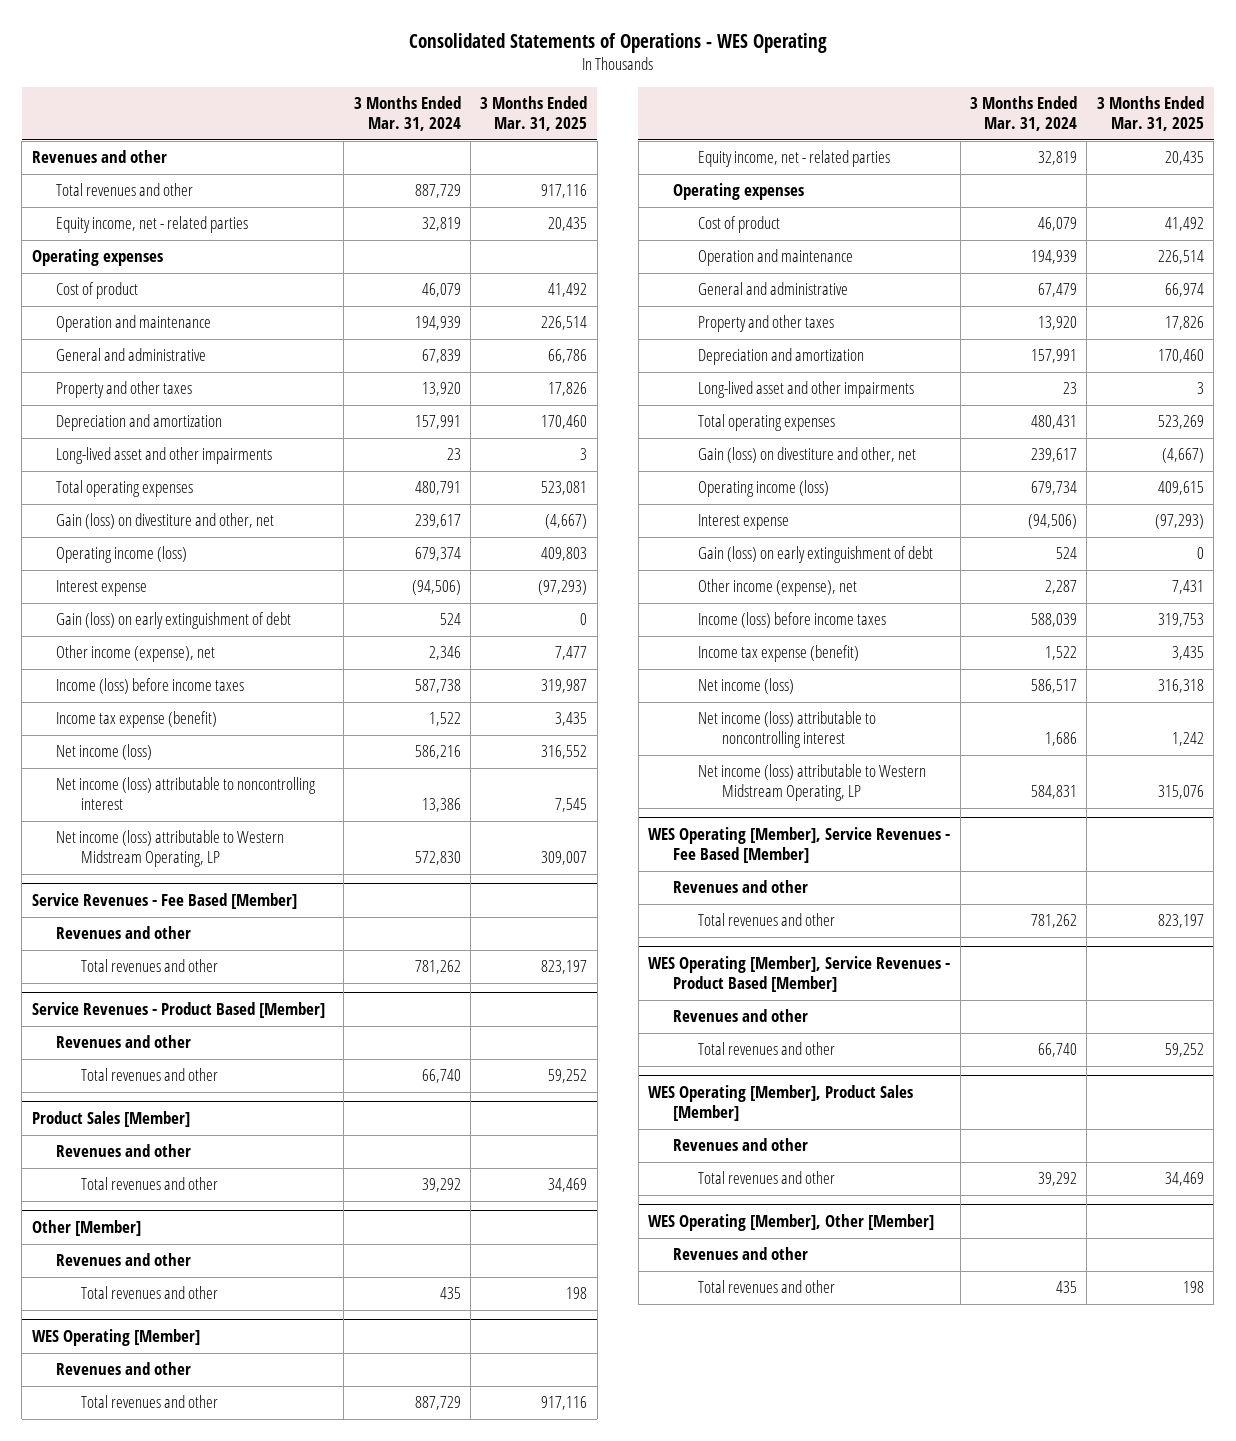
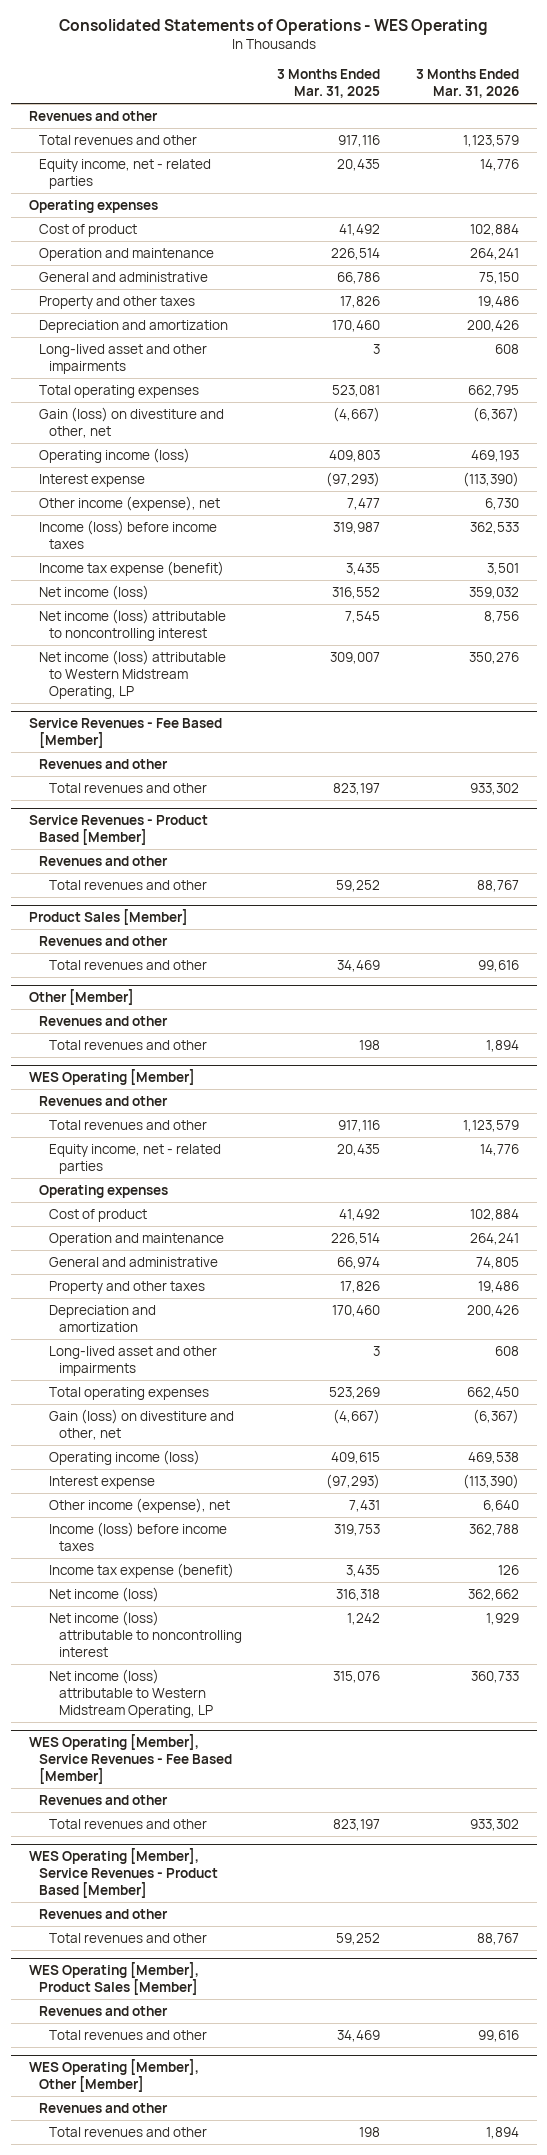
- | 3 Months Ended Mar. 31, 2024 | 3 Months Ended Mar. 31, 2025
+ | 3 Months Ended Mar. 31, 2025 | 3 Months Ended Mar. 31, 2026
- Gain (loss) on early extinguishment of debt | 524 | 0
@ WES Operating [Member]
- Gain (loss) on early extinguishment of debt | 524 | 0

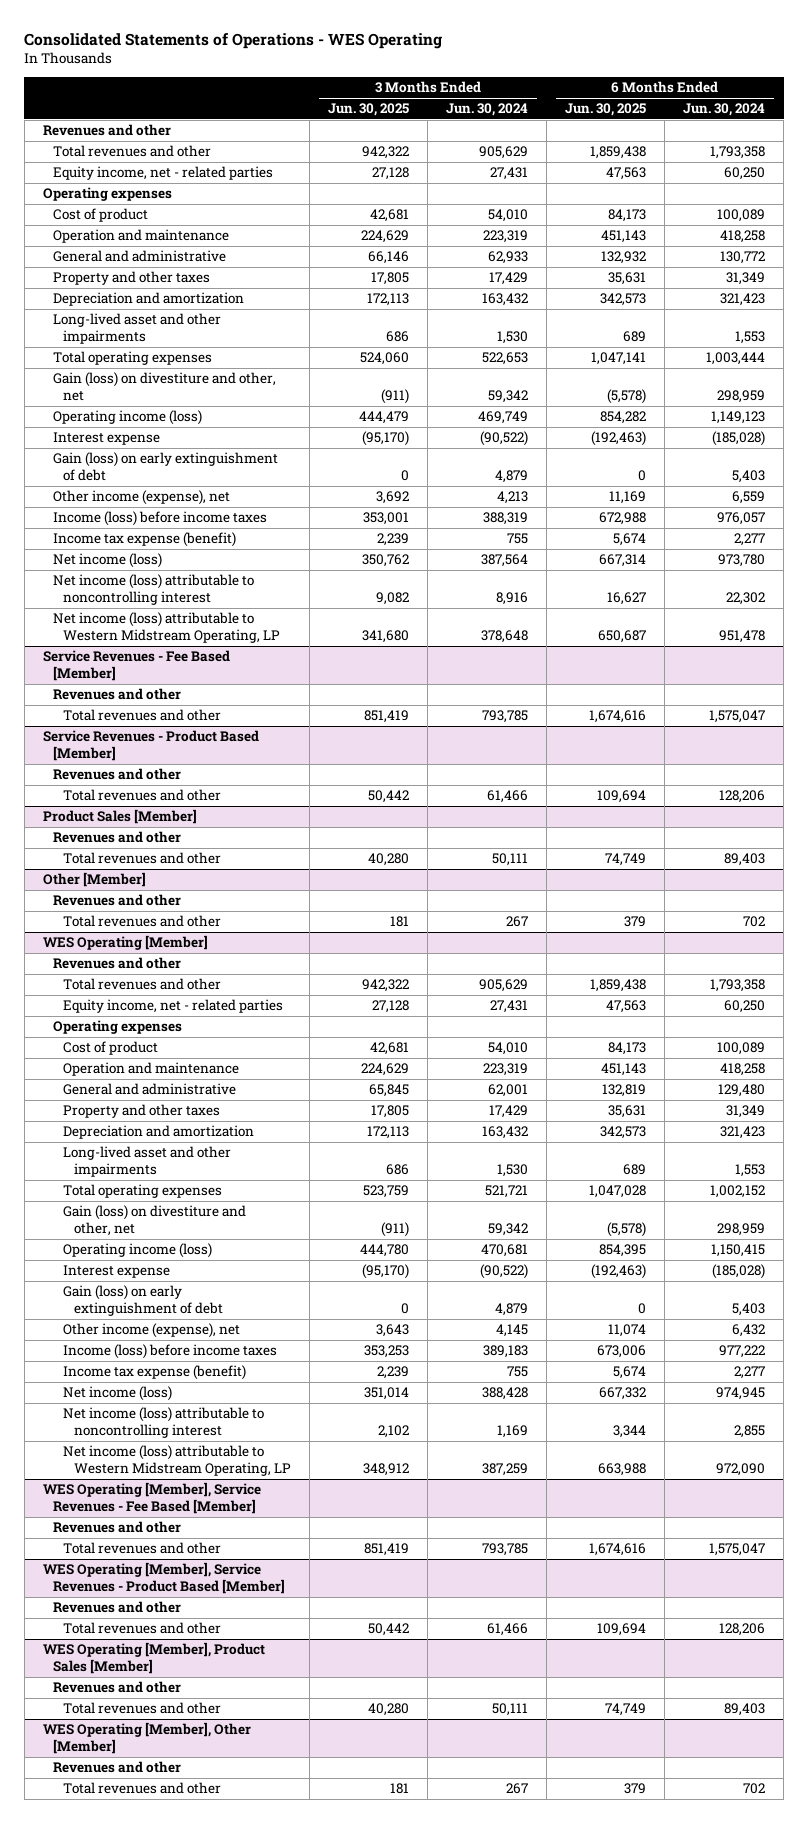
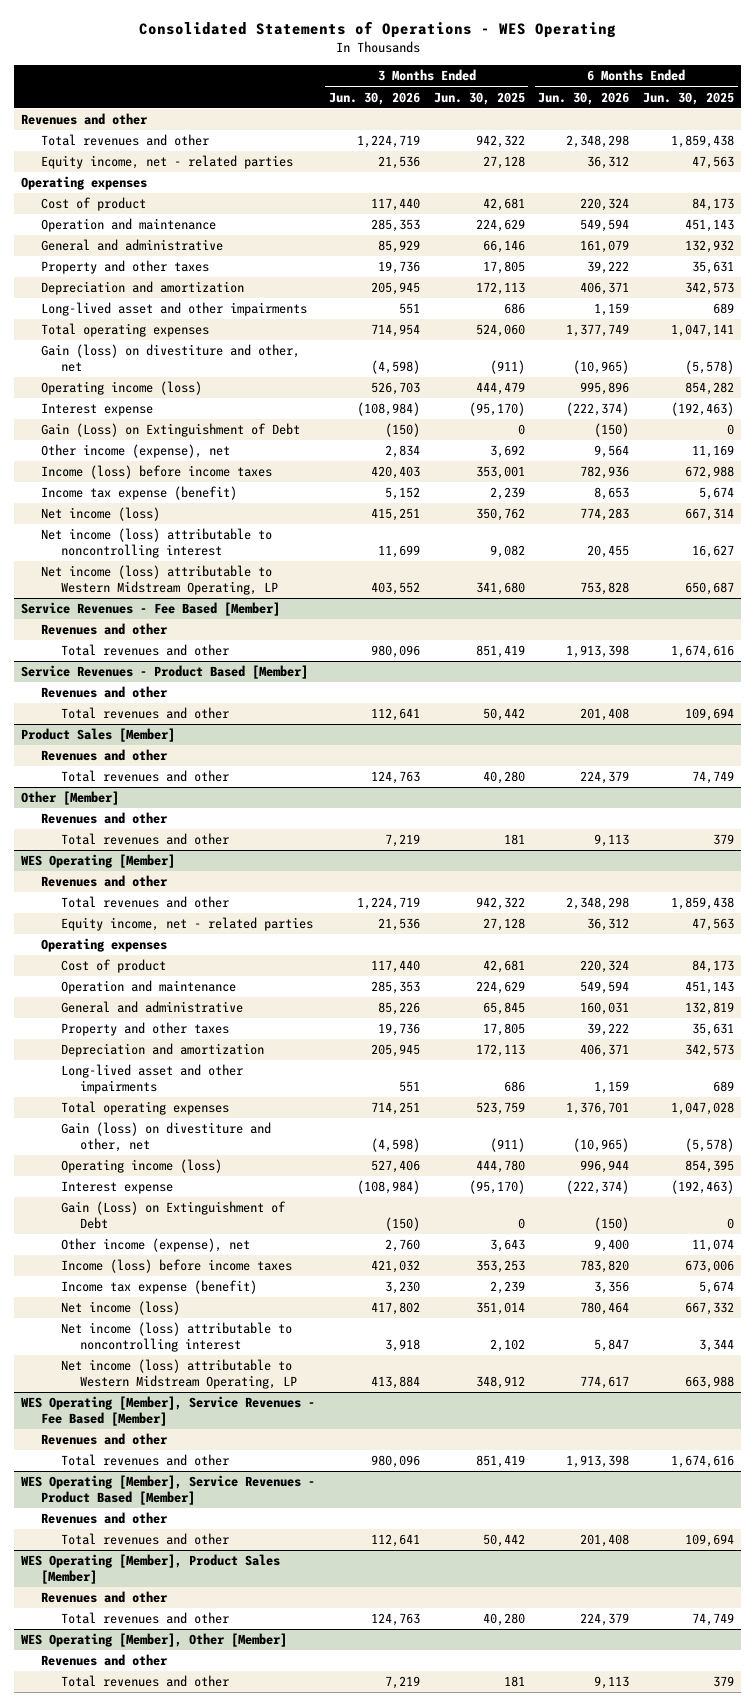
- | 3 Months Ended Jun. 30, 2025 | 3 Months Ended Jun. 30, 2024 | 6 Months Ended Jun. 30, 2025 | 6 Months Ended Jun. 30, 2024
+ | 3 Months Ended Jun. 30, 2026 | 3 Months Ended Jun. 30, 2025 | 6 Months Ended Jun. 30, 2026 | 6 Months Ended Jun. 30, 2025
- Gain (loss) on early extinguishment of debt | 0 | 4,879 | 0 | 5,403
+ Gain (Loss) on Extinguishment of Debt | (150) | 0 | (150) | 0
@ WES Operating [Member]
- Gain (loss) on early extinguishment of debt | 0 | 4,879 | 0 | 5,403
+ Gain (Loss) on Extinguishment of Debt | (150) | 0 | (150) | 0

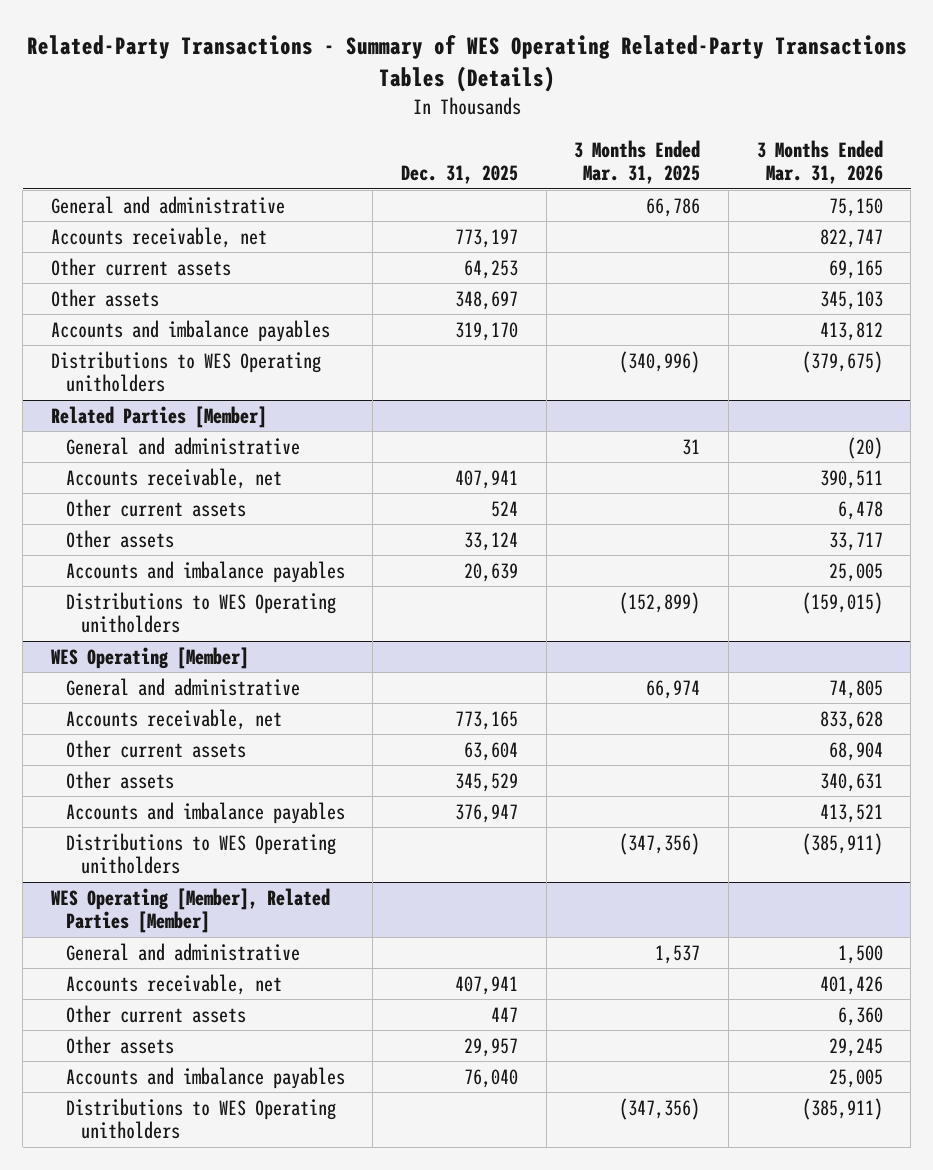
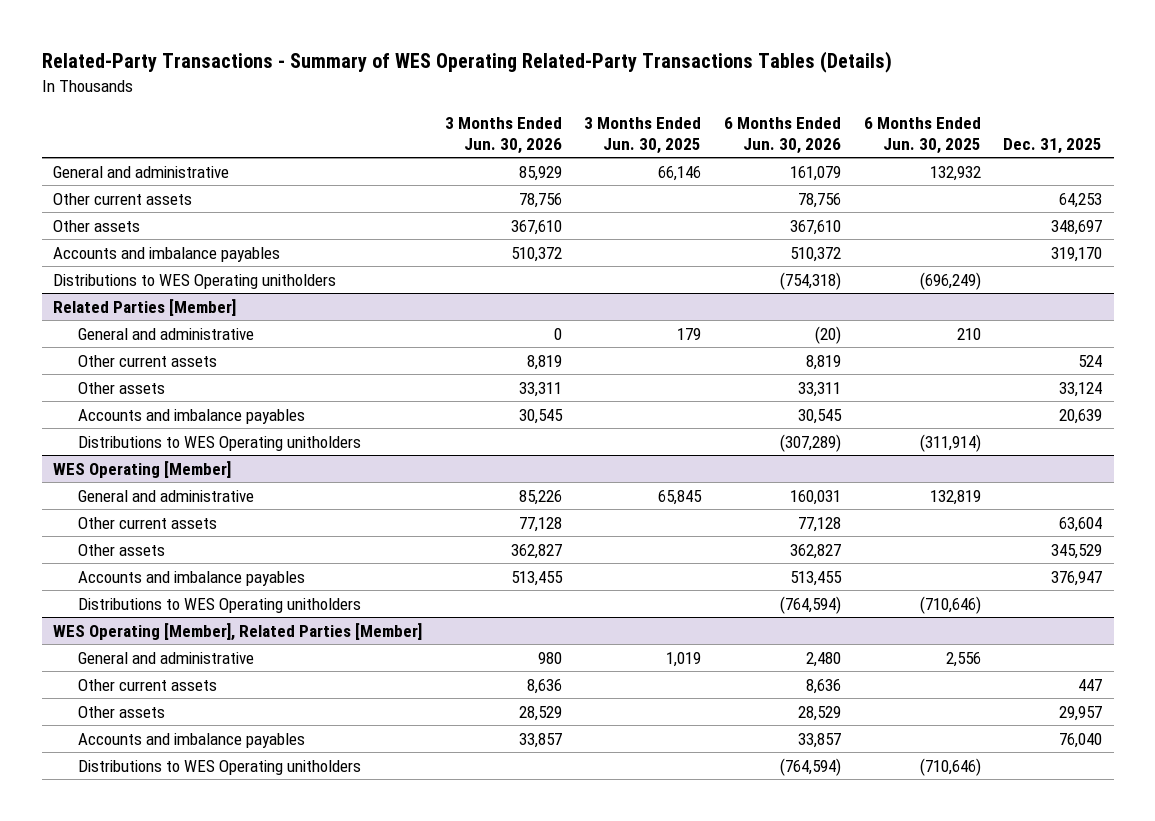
- | Dec. 31, 2025 | 3 Months Ended Mar. 31, 2025 | 3 Months Ended Mar. 31, 2026
+ | 3 Months Ended Jun. 30, 2026 | 3 Months Ended Jun. 30, 2025 | 6 Months Ended Jun. 30, 2026 | 6 Months Ended Jun. 30, 2025 | Dec. 31, 2025
- Accounts receivable, net | 773,197 | | 822,747
@ Related Parties [Member]
- Accounts receivable, net | 407,941 | | 390,511
@ WES Operating [Member]
- Accounts receivable, net | 773,165 | | 833,628
@ WES Operating [Member], Related Parties [Member]
- Accounts receivable, net | 407,941 | | 401,426

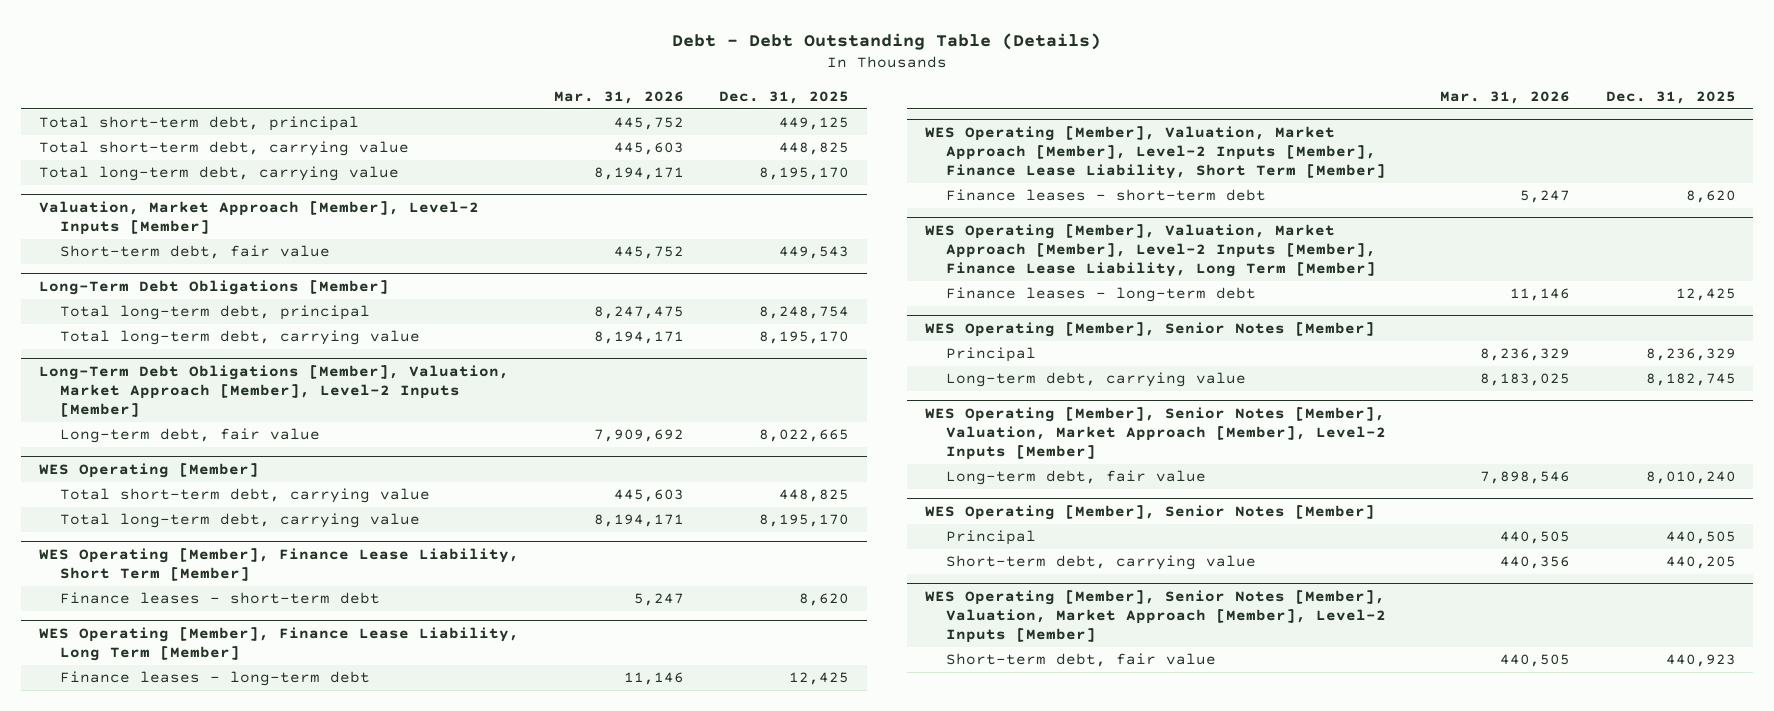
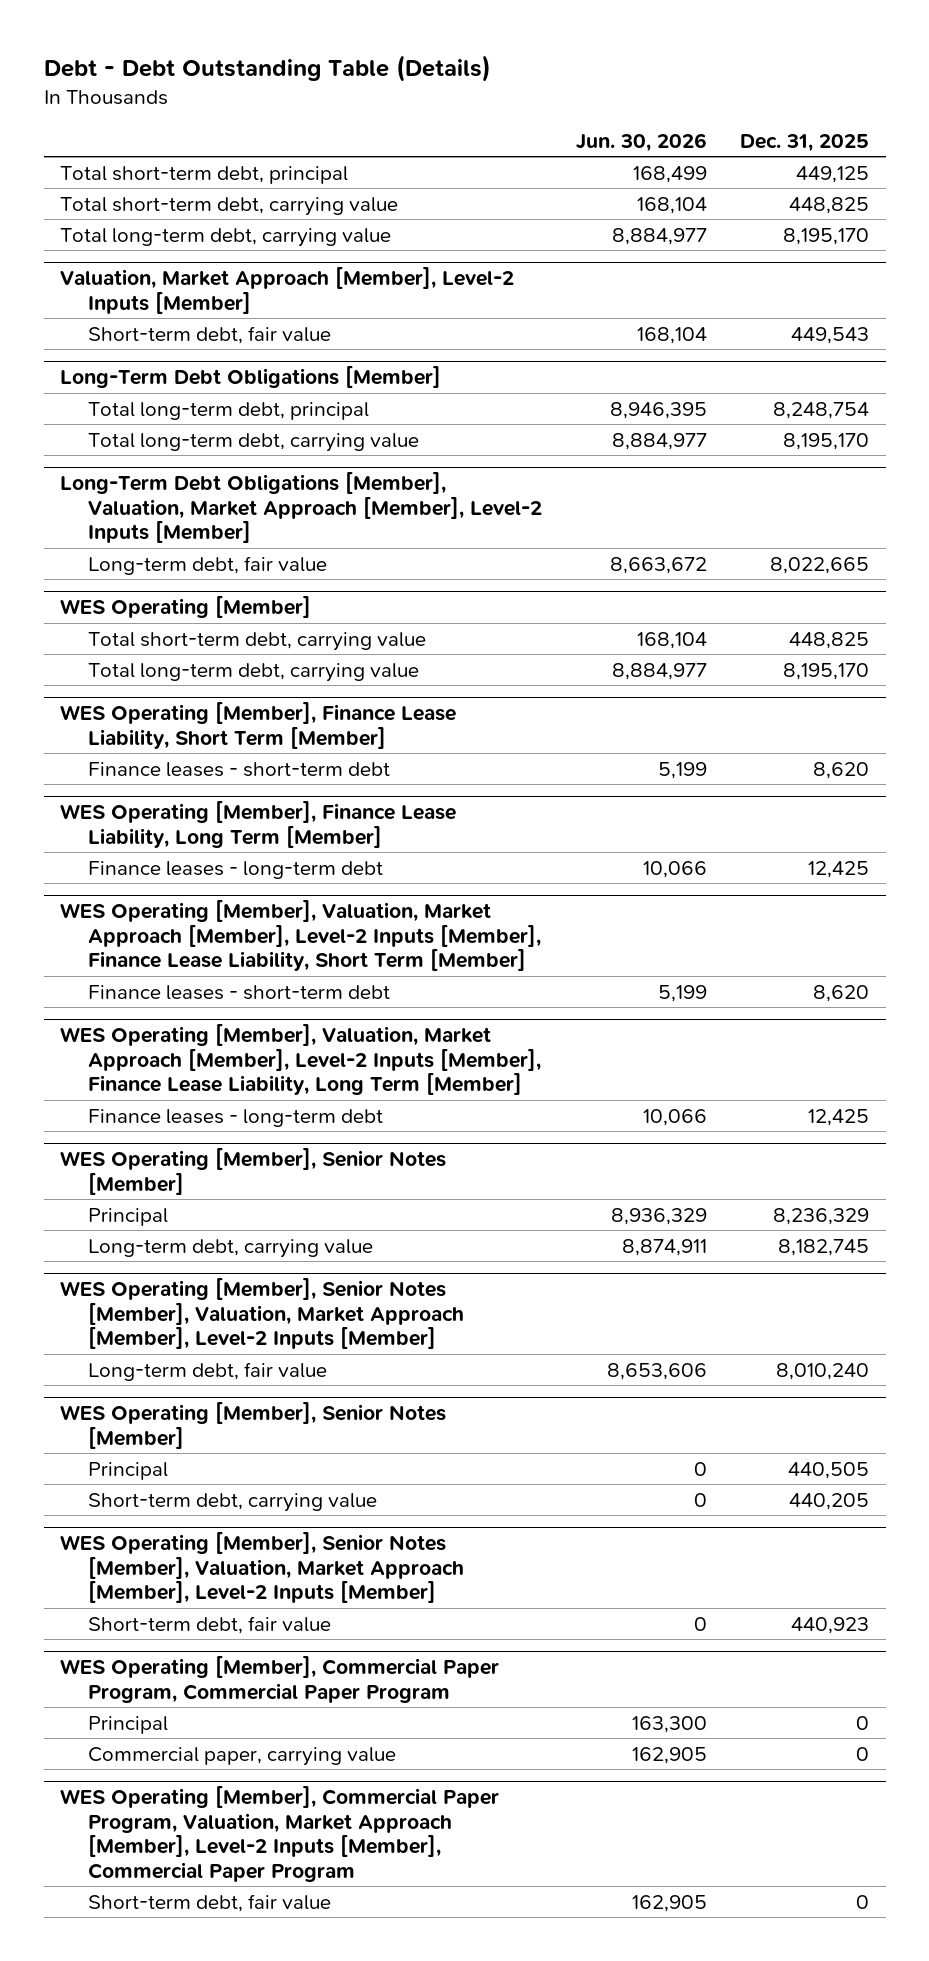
- | Mar. 31, 2026 | Dec. 31, 2025
+ | Jun. 30, 2026 | Dec. 31, 2025
+ WES Operating [Member], Commercial Paper Program, Commercial Paper Program
+ Principal | 163,300 | 0
+ Commercial paper, carrying value | 162,905 | 0
+ WES Operating [Member], Commercial Paper Program, Valuation, Market Approach [Member], Level-2 Inputs [Member], Commercial Paper Program
+ Short-term debt, fair value | 162,905 | 0

